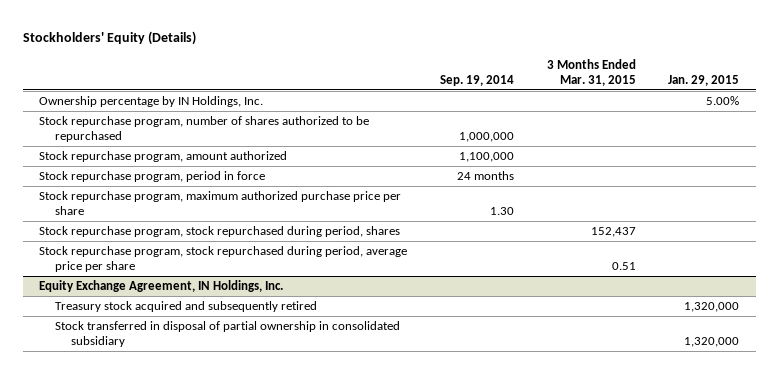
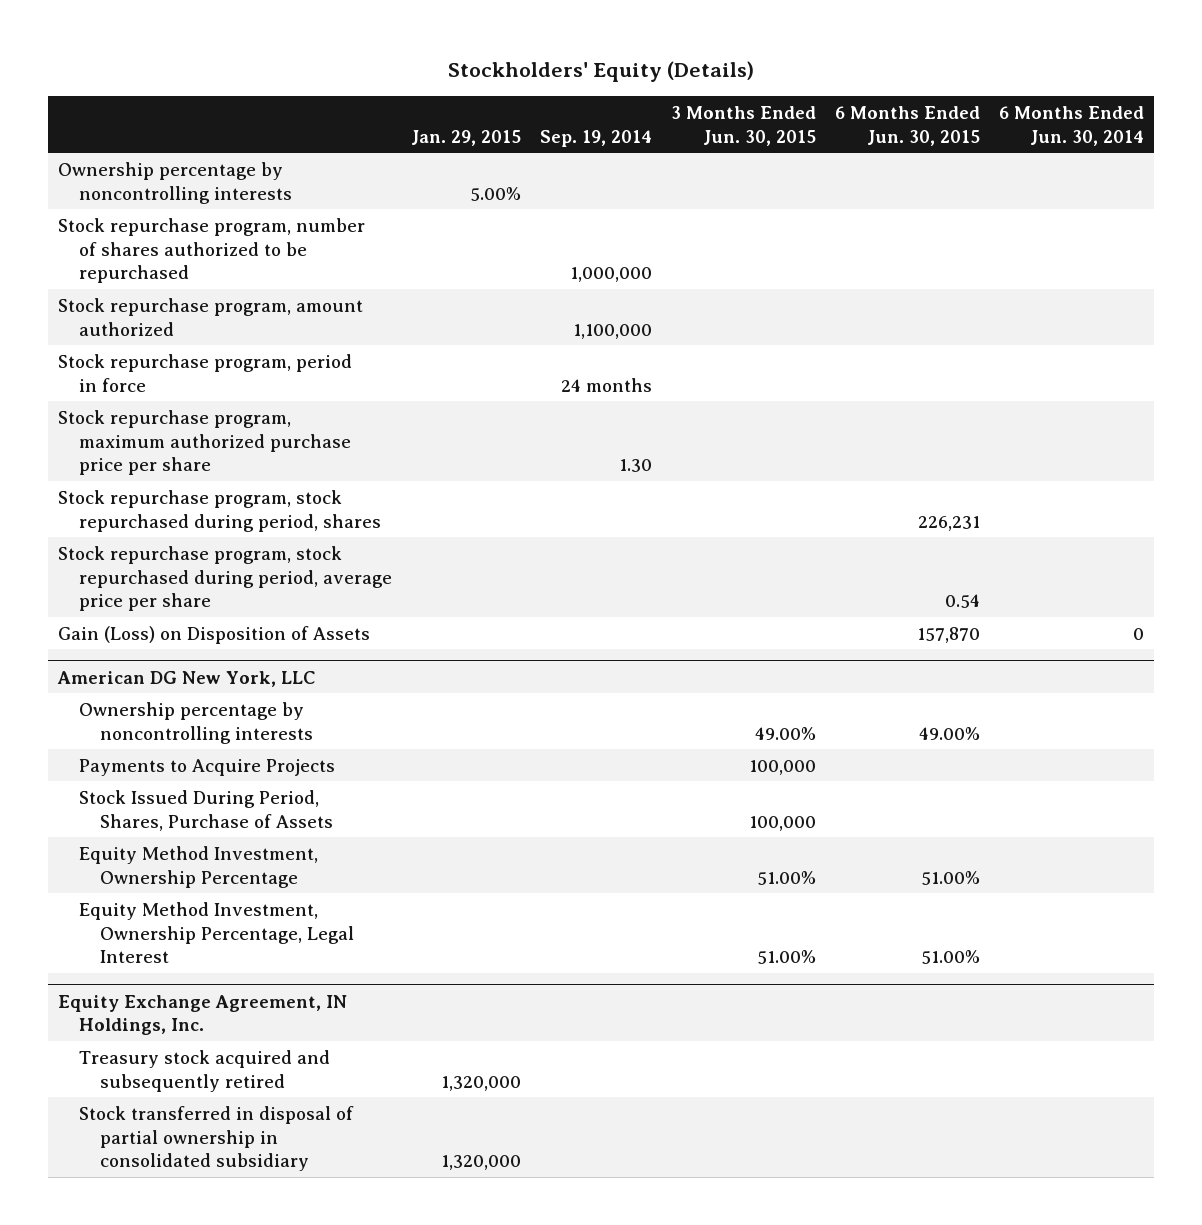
- | Sep. 19, 2014 | 3 Months Ended Mar. 31, 2015 | Jan. 29, 2015
+ | Jan. 29, 2015 | Sep. 19, 2014 | 3 Months Ended Jun. 30, 2015 | 6 Months Ended Jun. 30, 2015 | 6 Months Ended Jun. 30, 2014
- Ownership percentage by IN Holdings, Inc. | | | 5.00%
+ Ownership percentage by noncontrolling interests | 5.00% | | | |
+ Gain (Loss) on Disposition of Assets | | | | 157,870 | 0
+ American DG New York, LLC
+ Ownership percentage by noncontrolling interests | | | 49.00% | 49.00% |
+ Payments to Acquire Projects | | | 100,000 | |
+ Stock Issued During Period, Shares, Purchase of Assets | | | 100,000 | |
+ Equity Method Investment, Ownership Percentage | | | 51.00% | 51.00% |
+ Equity Method Investment, Ownership Percentage, Legal Interest | | | 51.00% | 51.00% |

